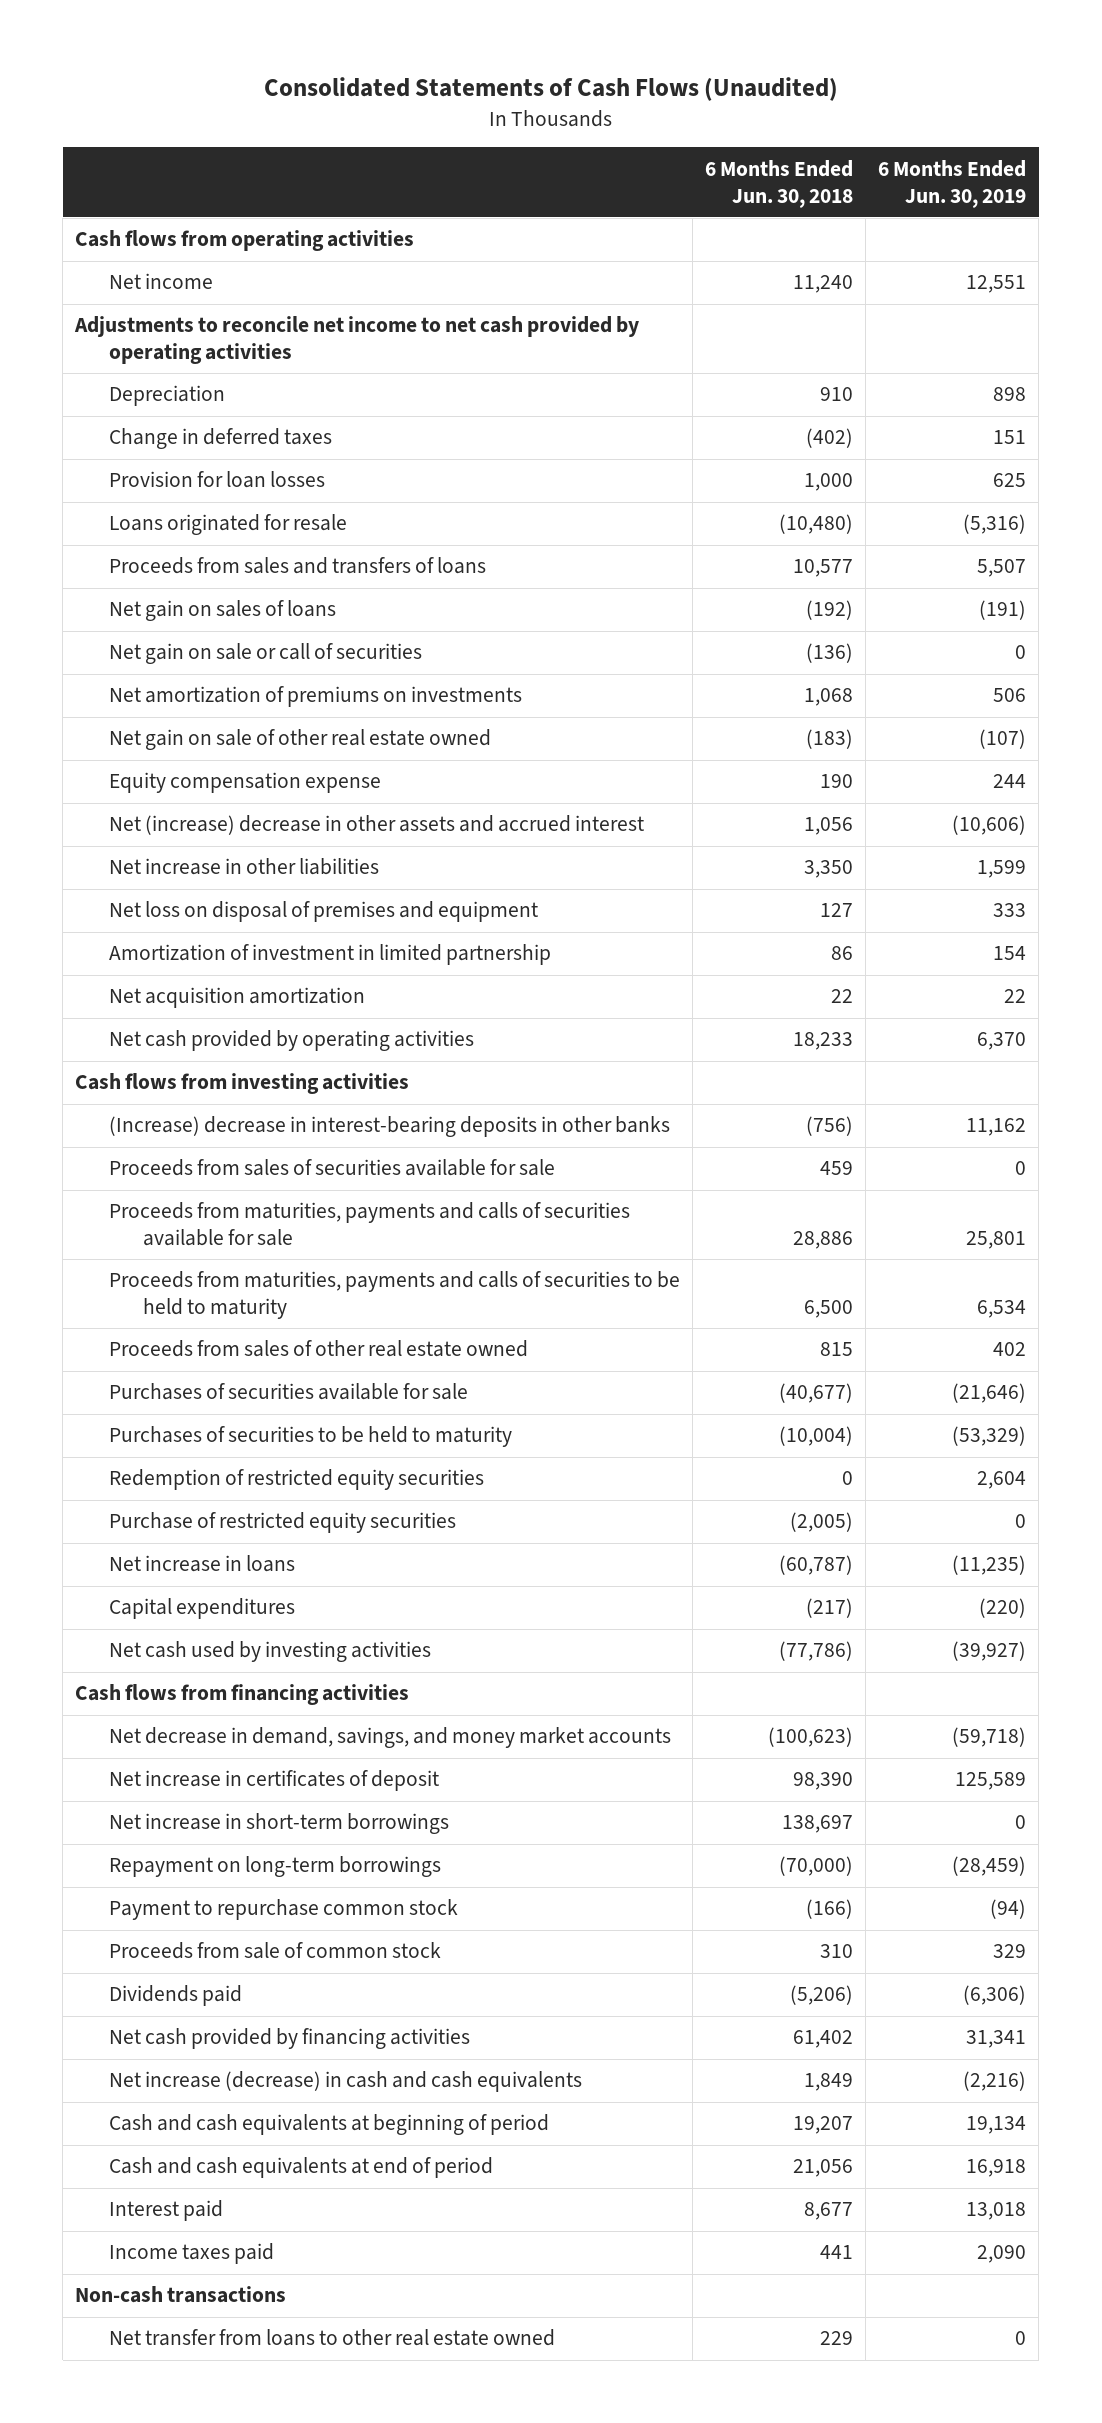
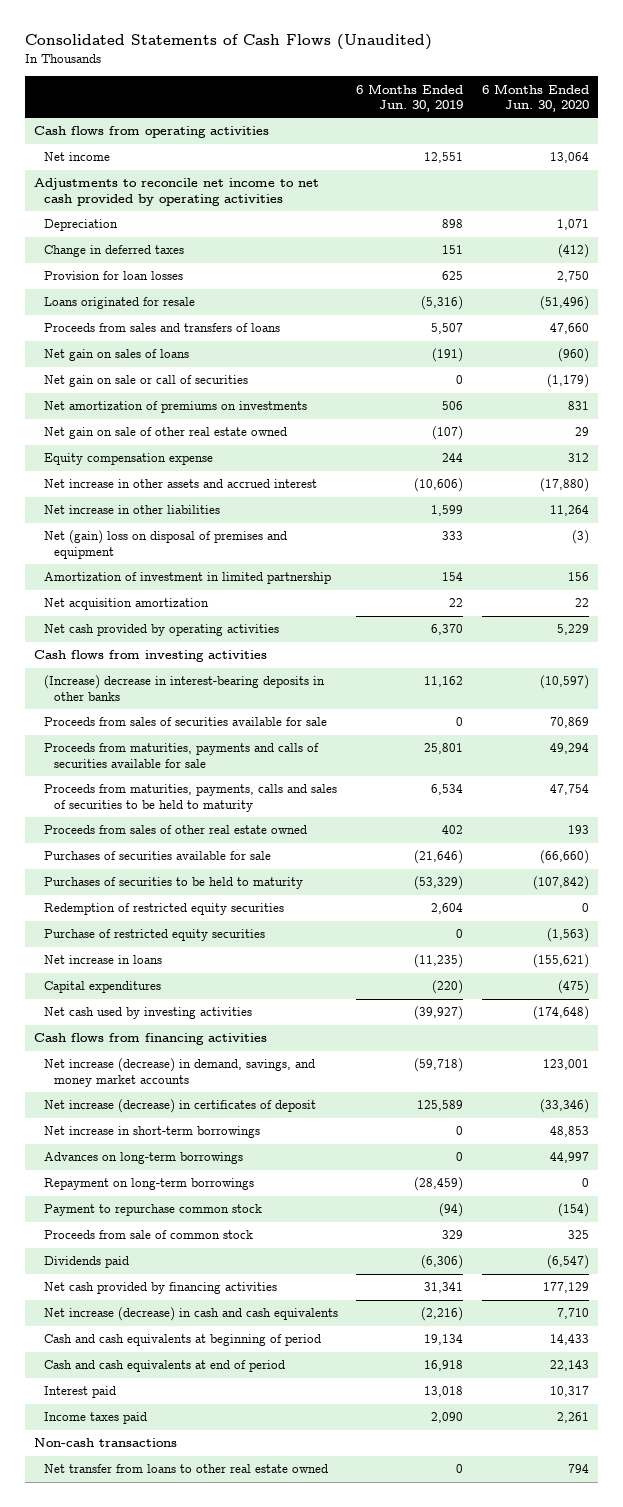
- | 6 Months Ended Jun. 30, 2018 | 6 Months Ended Jun. 30, 2019
+ | 6 Months Ended Jun. 30, 2019 | 6 Months Ended Jun. 30, 2020
- Net (increase) decrease in other assets and accrued interest | 1,056 | (10,606)
+ Net increase in other assets and accrued interest | (10,606) | (17,880)
- Net loss on disposal of premises and equipment | 127 | 333
+ Net (gain) loss on disposal of premises and equipment | 333 | (3)
- Proceeds from maturities, payments and calls of securities to be held to maturity | 6,500 | 6,534
+ Proceeds from maturities, payments, calls and sales of securities to be held to maturity | 6,534 | 47,754
- Net decrease in demand, savings, and money market accounts | (100,623) | (59,718)
- Net increase in certificates of deposit | 98,390 | 125,589
+ Net increase (decrease) in demand, savings, and money market accounts | (59,718) | 123,001
+ Net increase (decrease) in certificates of deposit | 125,589 | (33,346)
+ Advances on long-term borrowings | 0 | 44,997

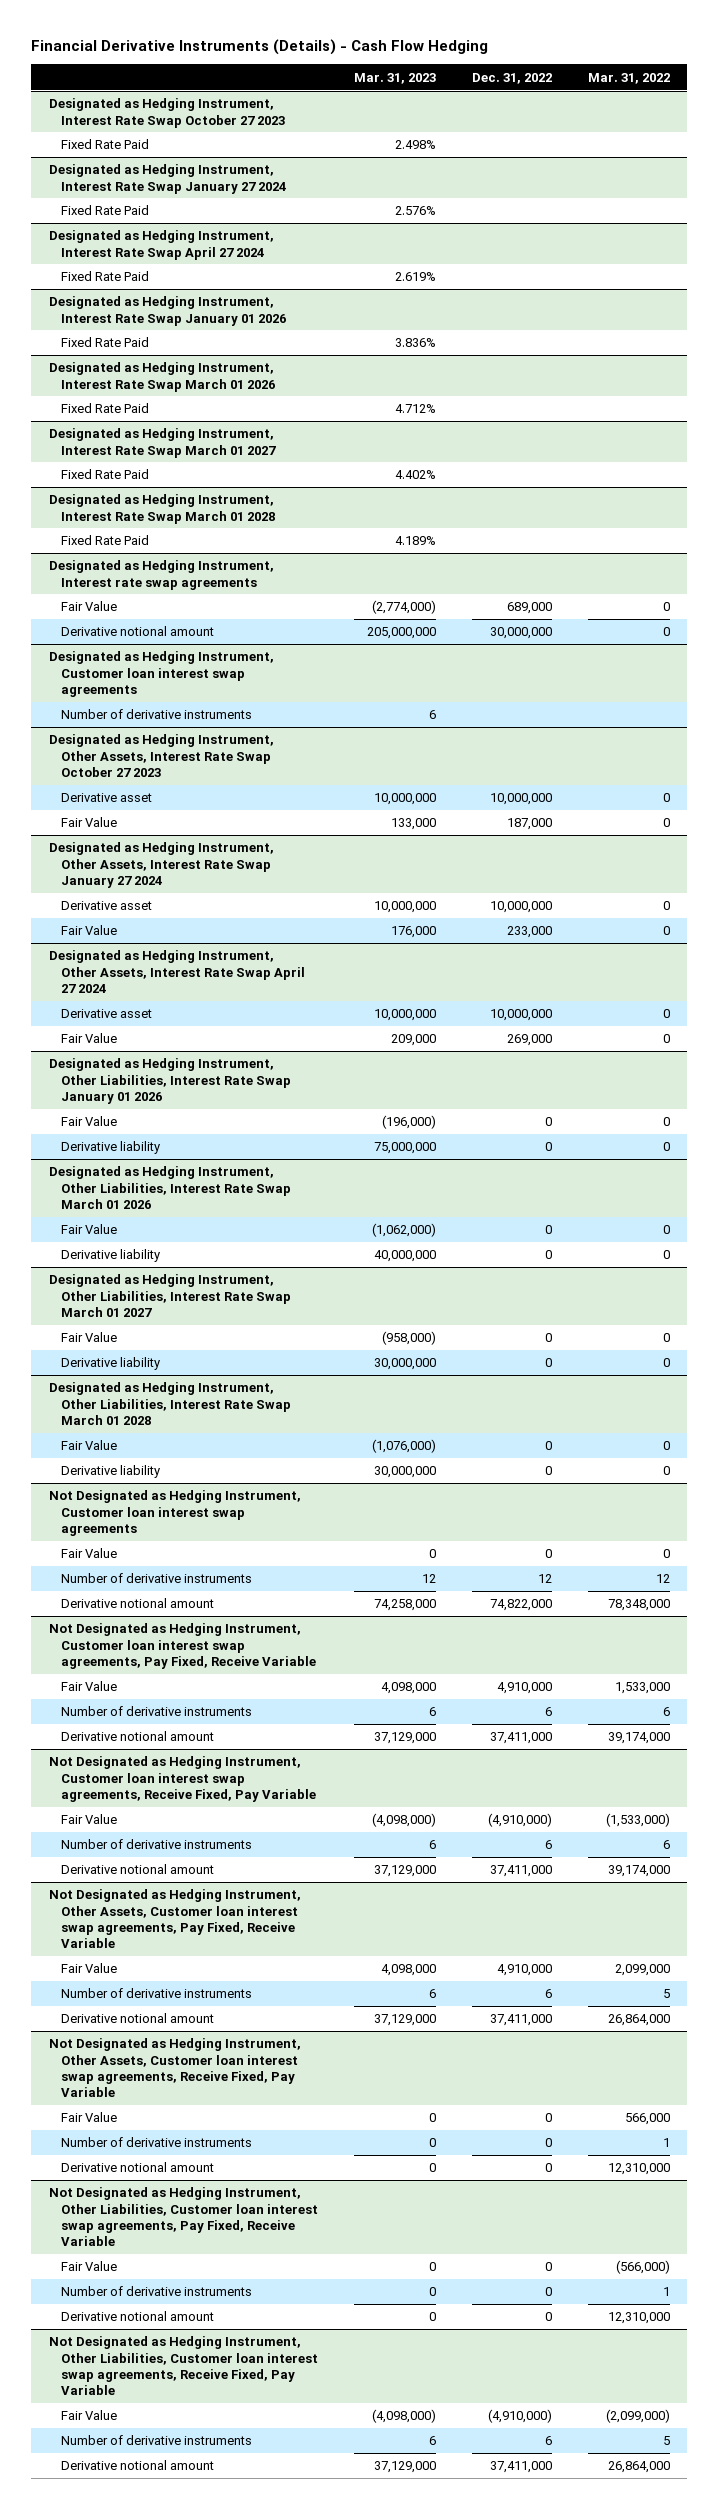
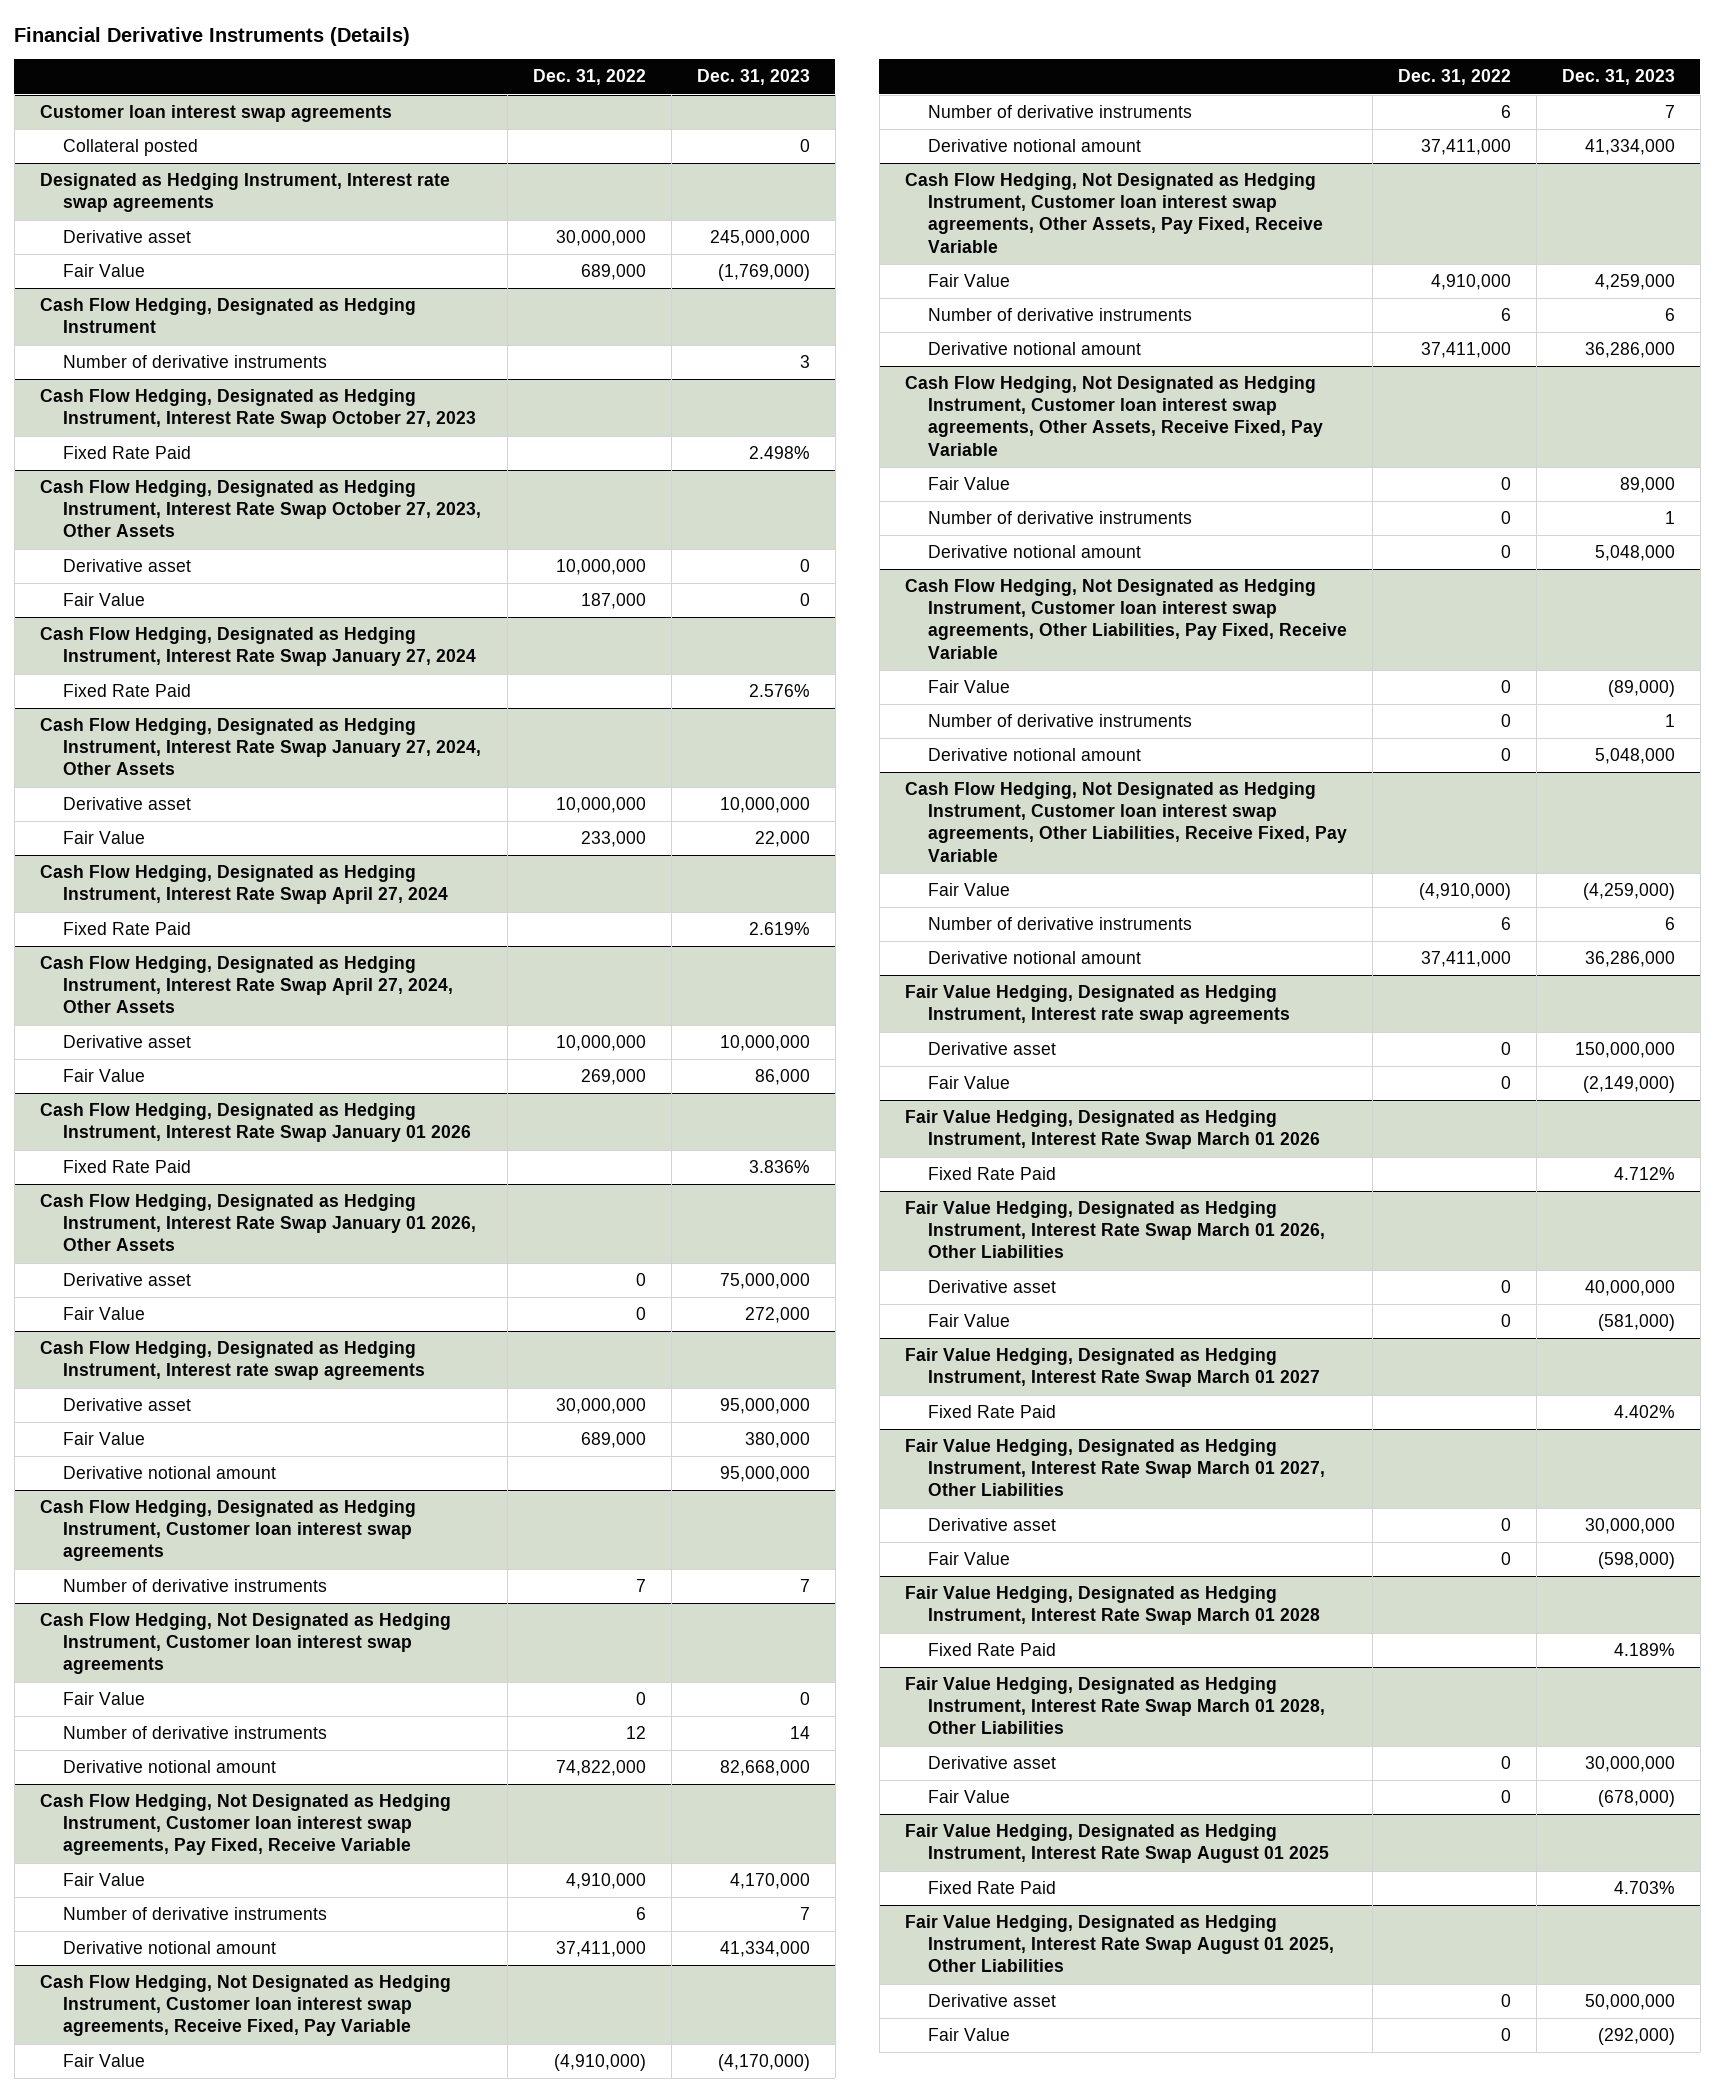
- Financial Derivative Instruments (Details) - Cash Flow Hedging
+ Financial Derivative Instruments (Details)
- | Mar. 31, 2023 | Dec. 31, 2022 | Mar. 31, 2022
+ | Dec. 31, 2022 | Dec. 31, 2023
- Designated as Hedging Instrument, Interest Rate Swap October 27 2023
- Fixed Rate Paid | 2.498% | |
- Designated as Hedging Instrument, Interest Rate Swap January 27 2024
- Fixed Rate Paid | 2.576% | |
- Designated as Hedging Instrument, Interest Rate Swap April 27 2024
- Fixed Rate Paid | 2.619% | |
- Designated as Hedging Instrument, Interest Rate Swap January 01 2026
- Fixed Rate Paid | 3.836% | |
- Designated as Hedging Instrument, Interest Rate Swap March 01 2026
- Fixed Rate Paid | 4.712% | |
- Designated as Hedging Instrument, Interest Rate Swap March 01 2027
- Fixed Rate Paid | 4.402% | |
- Designated as Hedging Instrument, Interest Rate Swap March 01 2028
- Fixed Rate Paid | 4.189% | |
+ Customer loan interest swap agreements
+ Collateral posted | | 0
@ Designated as Hedging Instrument, Interest rate swap agreements
+ Derivative asset | 30,000,000 | 245,000,000
- Derivative notional amount | 205,000,000 | 30,000,000 | 0
- Designated as Hedging Instrument, Customer loan interest swap agreements
+ Cash Flow Hedging, Designated as Hedging Instrument
- Designated as Hedging Instrument, Other Assets, Interest Rate Swap October 27 2023
+ Cash Flow Hedging, Designated as Hedging Instrument, Interest Rate Swap October 27, 2023
+ Fixed Rate Paid | | 2.498%
+ Cash Flow Hedging, Designated as Hedging Instrument, Interest Rate Swap October 27, 2023, Other Assets
- Designated as Hedging Instrument, Other Assets, Interest Rate Swap January 27 2024
+ Cash Flow Hedging, Designated as Hedging Instrument, Interest Rate Swap January 27, 2024
+ Fixed Rate Paid | | 2.576%
+ Cash Flow Hedging, Designated as Hedging Instrument, Interest Rate Swap January 27, 2024, Other Assets
- Designated as Hedging Instrument, Other Assets, Interest Rate Swap April 27 2024
+ Cash Flow Hedging, Designated as Hedging Instrument, Interest Rate Swap April 27, 2024
+ Fixed Rate Paid | | 2.619%
+ Cash Flow Hedging, Designated as Hedging Instrument, Interest Rate Swap April 27, 2024, Other Assets
- Designated as Hedging Instrument, Other Liabilities, Interest Rate Swap January 01 2026
- Fair Value | (196,000) | 0 | 0
- Derivative liability | 75,000,000 | 0 | 0
- Designated as Hedging Instrument, Other Liabilities, Interest Rate Swap March 01 2026
- Fair Value | (1,062,000) | 0 | 0
- Derivative liability | 40,000,000 | 0 | 0
- Designated as Hedging Instrument, Other Liabilities, Interest Rate Swap March 01 2027
- Fair Value | (958,000) | 0 | 0
- Derivative liability | 30,000,000 | 0 | 0
- Designated as Hedging Instrument, Other Liabilities, Interest Rate Swap March 01 2028
+ Cash Flow Hedging, Designated as Hedging Instrument, Interest Rate Swap January 01 2026
+ Fixed Rate Paid | | 3.836%
+ Cash Flow Hedging, Designated as Hedging Instrument, Interest Rate Swap January 01 2026, Other Assets
+ Derivative asset | 0 | 75,000,000
- Derivative liability | 30,000,000 | 0 | 0
- Not Designated as Hedging Instrument, Customer loan interest swap agreements
+ Cash Flow Hedging, Designated as Hedging Instrument, Interest rate swap agreements
+ Derivative asset | 30,000,000 | 95,000,000
+ Fair Value | 689,000 | 380,000
+ Derivative notional amount | | 95,000,000
+ Cash Flow Hedging, Designated as Hedging Instrument, Customer loan interest swap agreements
+ Number of derivative instruments | 7 | 7
+ Cash Flow Hedging, Not Designated as Hedging Instrument, Customer loan interest swap agreements
- Not Designated as Hedging Instrument, Customer loan interest swap agreements, Pay Fixed, Receive Variable
+ Cash Flow Hedging, Not Designated as Hedging Instrument, Customer loan interest swap agreements, Pay Fixed, Receive Variable
- Not Designated as Hedging Instrument, Customer loan interest swap agreements, Receive Fixed, Pay Variable
+ Cash Flow Hedging, Not Designated as Hedging Instrument, Customer loan interest swap agreements, Receive Fixed, Pay Variable
- Not Designated as Hedging Instrument, Other Assets, Customer loan interest swap agreements, Pay Fixed, Receive Variable
+ Cash Flow Hedging, Not Designated as Hedging Instrument, Customer loan interest swap agreements, Other Assets, Pay Fixed, Receive Variable
- Not Designated as Hedging Instrument, Other Assets, Customer loan interest swap agreements, Receive Fixed, Pay Variable
+ Cash Flow Hedging, Not Designated as Hedging Instrument, Customer loan interest swap agreements, Other Assets, Receive Fixed, Pay Variable
- Not Designated as Hedging Instrument, Other Liabilities, Customer loan interest swap agreements, Pay Fixed, Receive Variable
+ Cash Flow Hedging, Not Designated as Hedging Instrument, Customer loan interest swap agreements, Other Liabilities, Pay Fixed, Receive Variable
- Not Designated as Hedging Instrument, Other Liabilities, Customer loan interest swap agreements, Receive Fixed, Pay Variable
+ Cash Flow Hedging, Not Designated as Hedging Instrument, Customer loan interest swap agreements, Other Liabilities, Receive Fixed, Pay Variable
+ Fair Value Hedging, Designated as Hedging Instrument, Interest rate swap agreements
+ Derivative asset | 0 | 150,000,000
+ Fair Value | 0 | (2,149,000)
+ Fair Value Hedging, Designated as Hedging Instrument, Interest Rate Swap March 01 2026
+ Fixed Rate Paid | | 4.712%
+ Fair Value Hedging, Designated as Hedging Instrument, Interest Rate Swap March 01 2026, Other Liabilities
+ Derivative asset | 0 | 40,000,000
+ Fair Value | 0 | (581,000)
+ Fair Value Hedging, Designated as Hedging Instrument, Interest Rate Swap March 01 2027
+ Fixed Rate Paid | | 4.402%
+ Fair Value Hedging, Designated as Hedging Instrument, Interest Rate Swap March 01 2027, Other Liabilities
+ Derivative asset | 0 | 30,000,000
+ Fair Value | 0 | (598,000)
+ Fair Value Hedging, Designated as Hedging Instrument, Interest Rate Swap March 01 2028
+ Fixed Rate Paid | | 4.189%
+ Fair Value Hedging, Designated as Hedging Instrument, Interest Rate Swap March 01 2028, Other Liabilities
+ Derivative asset | 0 | 30,000,000
+ Fair Value | 0 | (678,000)
+ Fair Value Hedging, Designated as Hedging Instrument, Interest Rate Swap August 01 2025
+ Fixed Rate Paid | | 4.703%
+ Fair Value Hedging, Designated as Hedging Instrument, Interest Rate Swap August 01 2025, Other Liabilities
+ Derivative asset | 0 | 50,000,000
+ Fair Value | 0 | (292,000)

